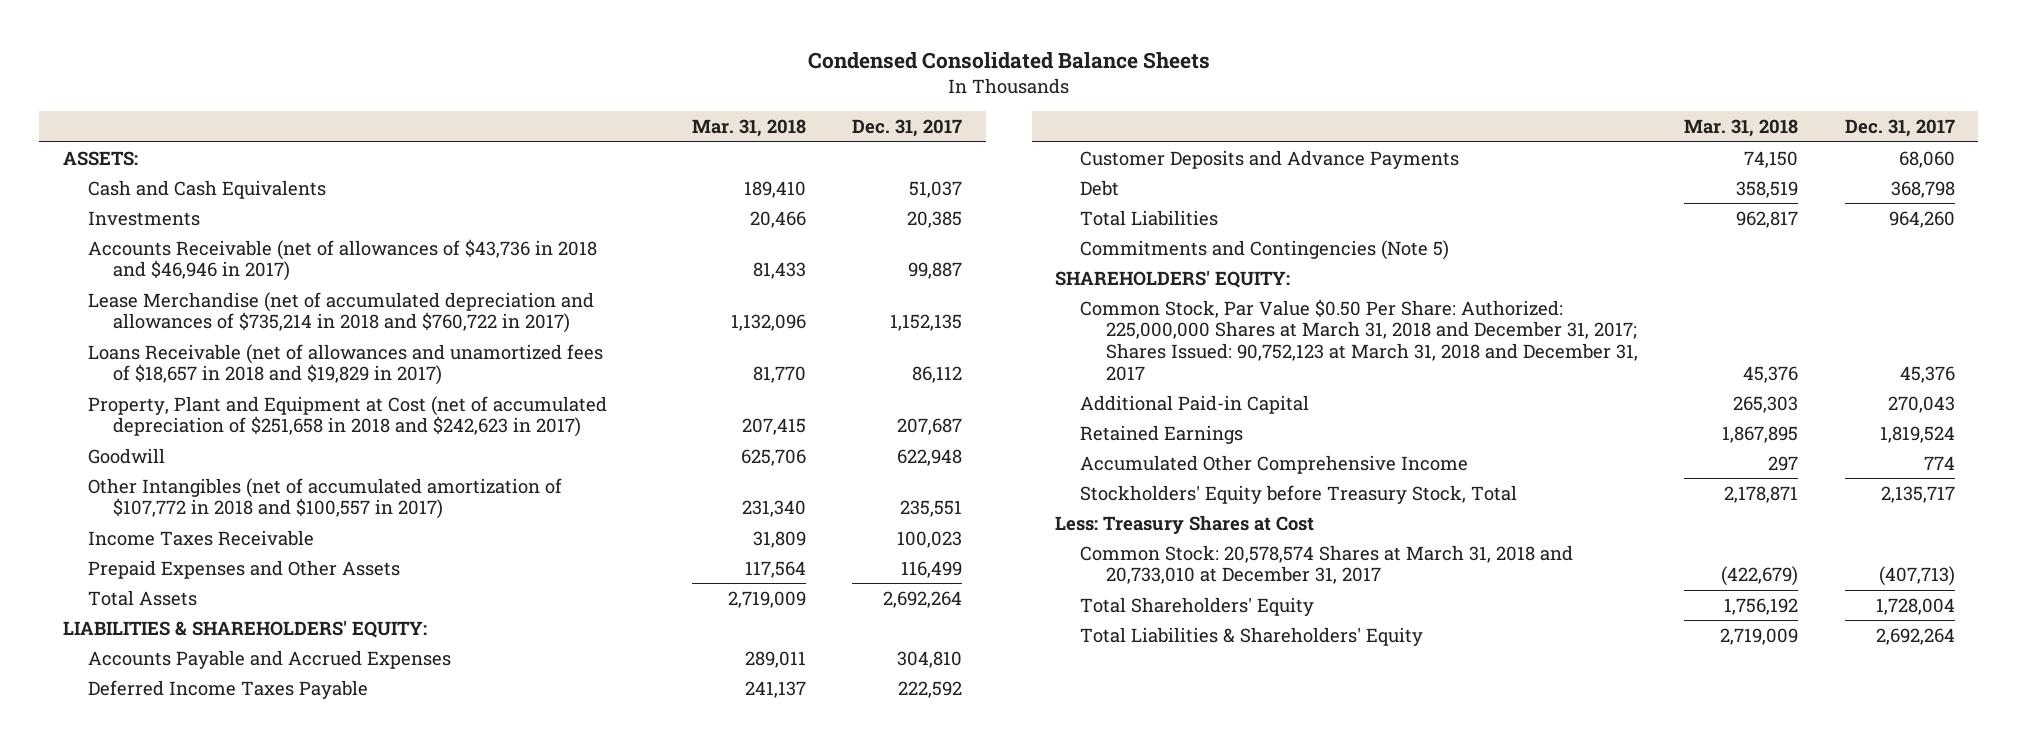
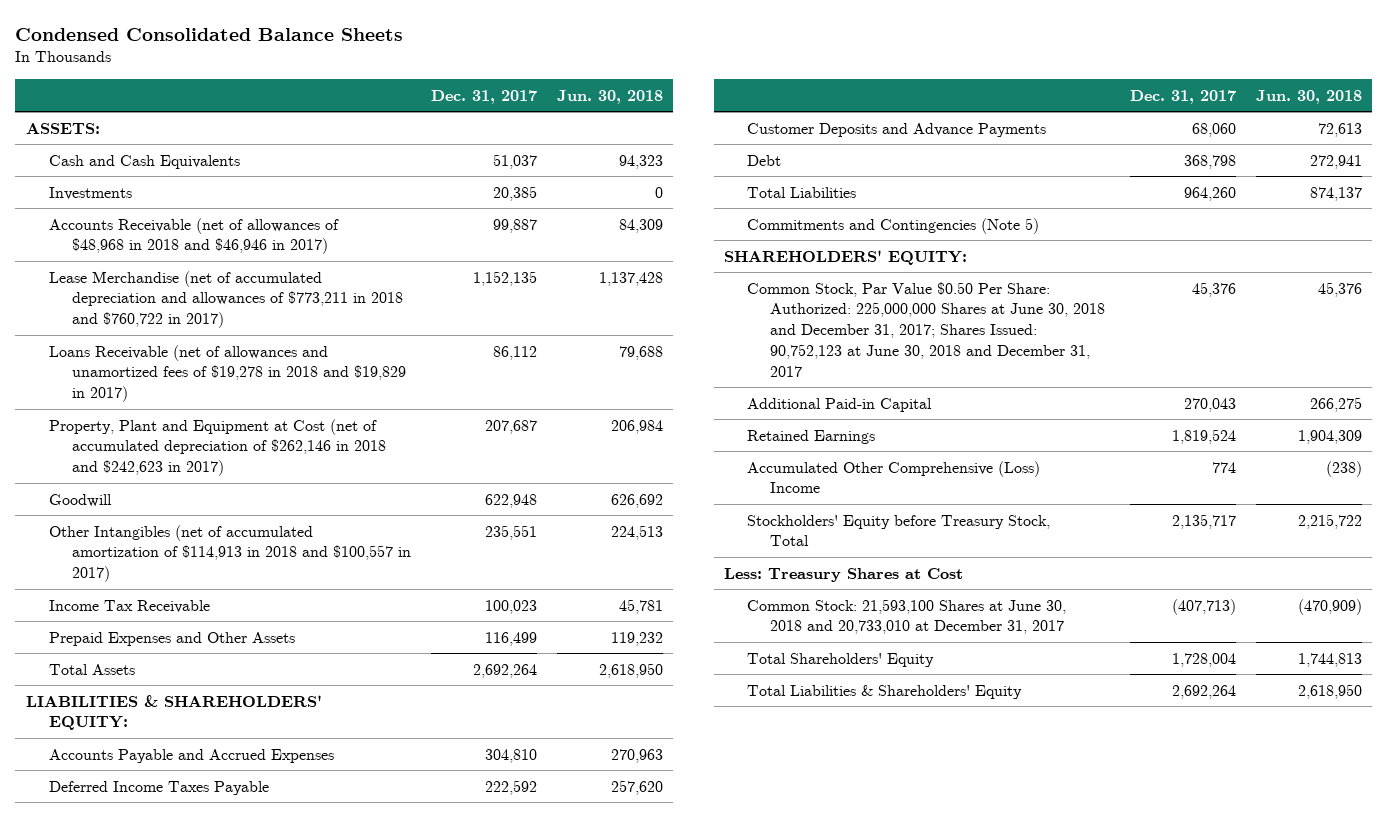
- | Mar. 31, 2018 | Dec. 31, 2017
+ | Dec. 31, 2017 | Jun. 30, 2018
- Accounts Receivable (net of allowances of $43,736 in 2018 and $46,946 in 2017) | 81,433 | 99,887
- Lease Merchandise (net of accumulated depreciation and allowances of $735,214 in 2018 and $760,722 in 2017) | 1,132,096 | 1,152,135
- Loans Receivable (net of allowances and unamortized fees of $18,657 in 2018 and $19,829 in 2017) | 81,770 | 86,112
- Property, Plant and Equipment at Cost (net of accumulated depreciation of $251,658 in 2018 and $242,623 in 2017) | 207,415 | 207,687
+ Accounts Receivable (net of allowances of $48,968 in 2018 and $46,946 in 2017) | 99,887 | 84,309
+ Lease Merchandise (net of accumulated depreciation and allowances of $773,211 in 2018 and $760,722 in 2017) | 1,152,135 | 1,137,428
+ Loans Receivable (net of allowances and unamortized fees of $19,278 in 2018 and $19,829 in 2017) | 86,112 | 79,688
+ Property, Plant and Equipment at Cost (net of accumulated depreciation of $262,146 in 2018 and $242,623 in 2017) | 207,687 | 206,984
- Other Intangibles (net of accumulated amortization of $107,772 in 2018 and $100,557 in 2017) | 231,340 | 235,551
- Income Taxes Receivable | 31,809 | 100,023
+ Other Intangibles (net of accumulated amortization of $114,913 in 2018 and $100,557 in 2017) | 235,551 | 224,513
+ Income Tax Receivable | 100,023 | 45,781
- Common Stock, Par Value $0.50 Per Share: Authorized: 225,000,000 Shares at March 31, 2018 and December 31, 2017; Shares Issued: 90,752,123 at March 31, 2018 and December 31, 2017 | 45,376 | 45,376
+ Common Stock, Par Value $0.50 Per Share: Authorized: 225,000,000 Shares at June 30, 2018 and December 31, 2017; Shares Issued: 90,752,123 at June 30, 2018 and December 31, 2017 | 45,376 | 45,376
- Accumulated Other Comprehensive Income | 297 | 774
+ Accumulated Other Comprehensive (Loss) Income | 774 | (238)
- Common Stock: 20,578,574 Shares at March 31, 2018 and 20,733,010 at December 31, 2017 | (422,679) | (407,713)
+ Common Stock: 21,593,100 Shares at June 30, 2018 and 20,733,010 at December 31, 2017 | (407,713) | (470,909)

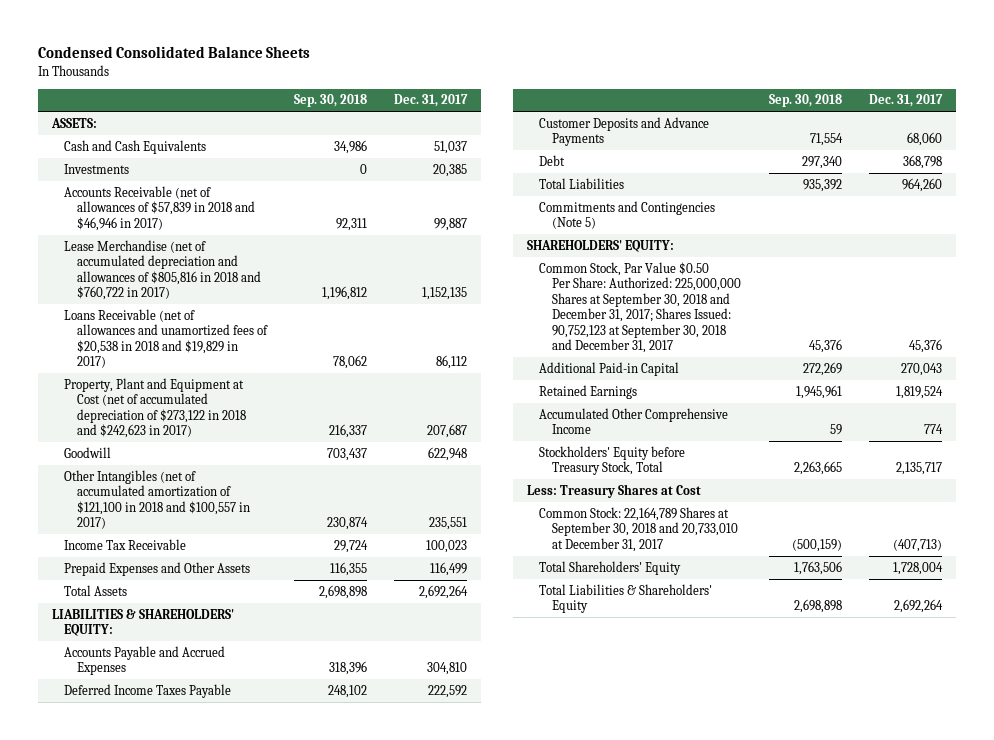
- | Dec. 31, 2017 | Jun. 30, 2018
+ | Sep. 30, 2018 | Dec. 31, 2017
- Accounts Receivable (net of allowances of $48,968 in 2018 and $46,946 in 2017) | 99,887 | 84,309
- Lease Merchandise (net of accumulated depreciation and allowances of $773,211 in 2018 and $760,722 in 2017) | 1,152,135 | 1,137,428
- Loans Receivable (net of allowances and unamortized fees of $19,278 in 2018 and $19,829 in 2017) | 86,112 | 79,688
- Property, Plant and Equipment at Cost (net of accumulated depreciation of $262,146 in 2018 and $242,623 in 2017) | 207,687 | 206,984
+ Accounts Receivable (net of allowances of $57,839 in 2018 and $46,946 in 2017) | 92,311 | 99,887
+ Lease Merchandise (net of accumulated depreciation and allowances of $805,816 in 2018 and $760,722 in 2017) | 1,196,812 | 1,152,135
+ Loans Receivable (net of allowances and unamortized fees of $20,538 in 2018 and $19,829 in 2017) | 78,062 | 86,112
+ Property, Plant and Equipment at Cost (net of accumulated depreciation of $273,122 in 2018 and $242,623 in 2017) | 216,337 | 207,687
- Other Intangibles (net of accumulated amortization of $114,913 in 2018 and $100,557 in 2017) | 235,551 | 224,513
+ Other Intangibles (net of accumulated amortization of $121,100 in 2018 and $100,557 in 2017) | 230,874 | 235,551
- Common Stock, Par Value $0.50 Per Share: Authorized: 225,000,000 Shares at June 30, 2018 and December 31, 2017; Shares Issued: 90,752,123 at June 30, 2018 and December 31, 2017 | 45,376 | 45,376
+ Common Stock, Par Value $0.50 Per Share: Authorized: 225,000,000 Shares at September 30, 2018 and December 31, 2017; Shares Issued: 90,752,123 at September 30, 2018 and December 31, 2017 | 45,376 | 45,376
- Accumulated Other Comprehensive (Loss) Income | 774 | (238)
+ Accumulated Other Comprehensive Income | 59 | 774
- Common Stock: 21,593,100 Shares at June 30, 2018 and 20,733,010 at December 31, 2017 | (407,713) | (470,909)
+ Common Stock: 22,164,789 Shares at September 30, 2018 and 20,733,010 at December 31, 2017 | (500,159) | (407,713)

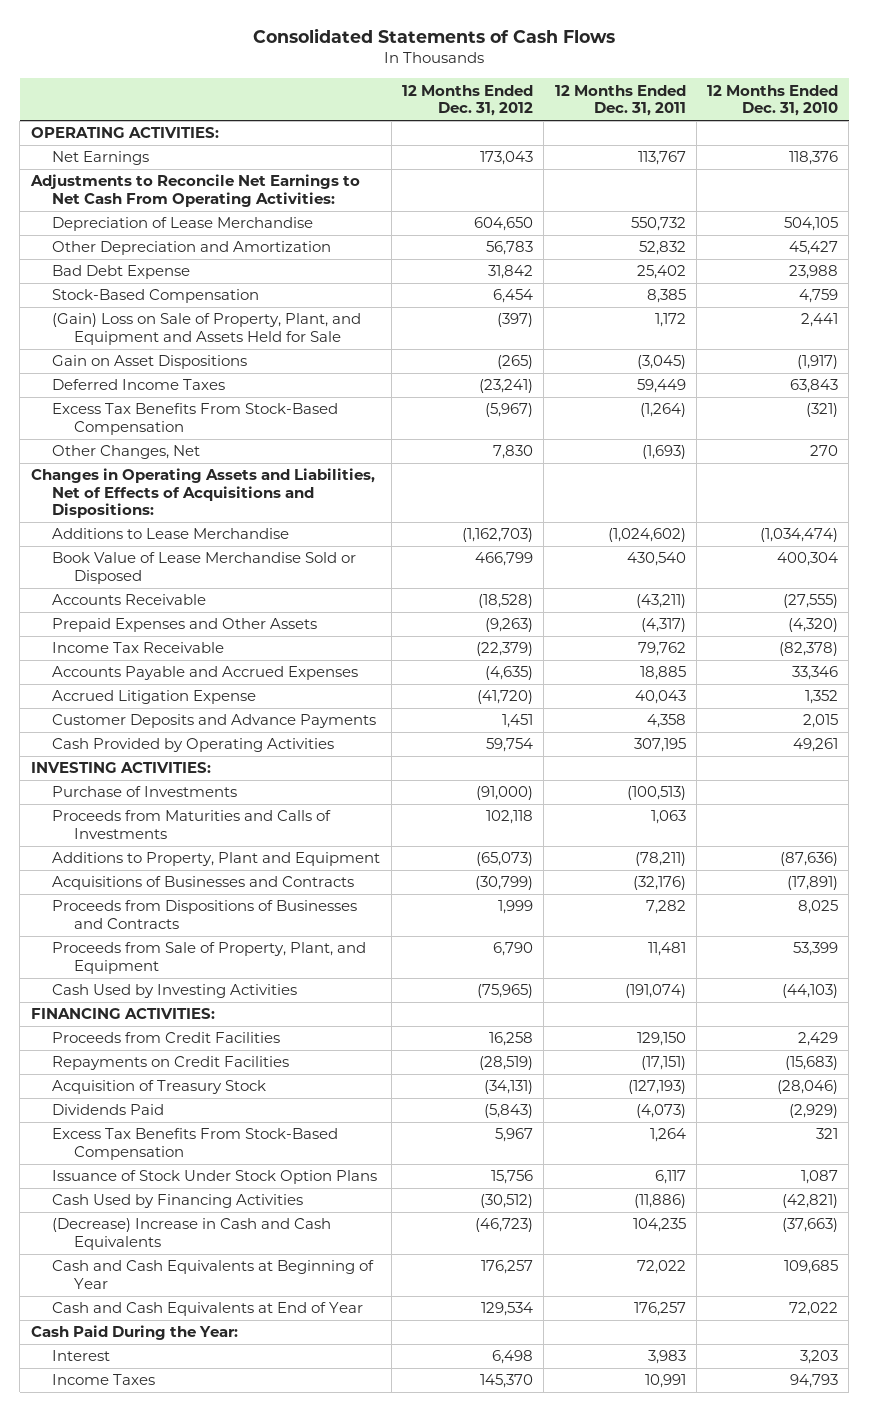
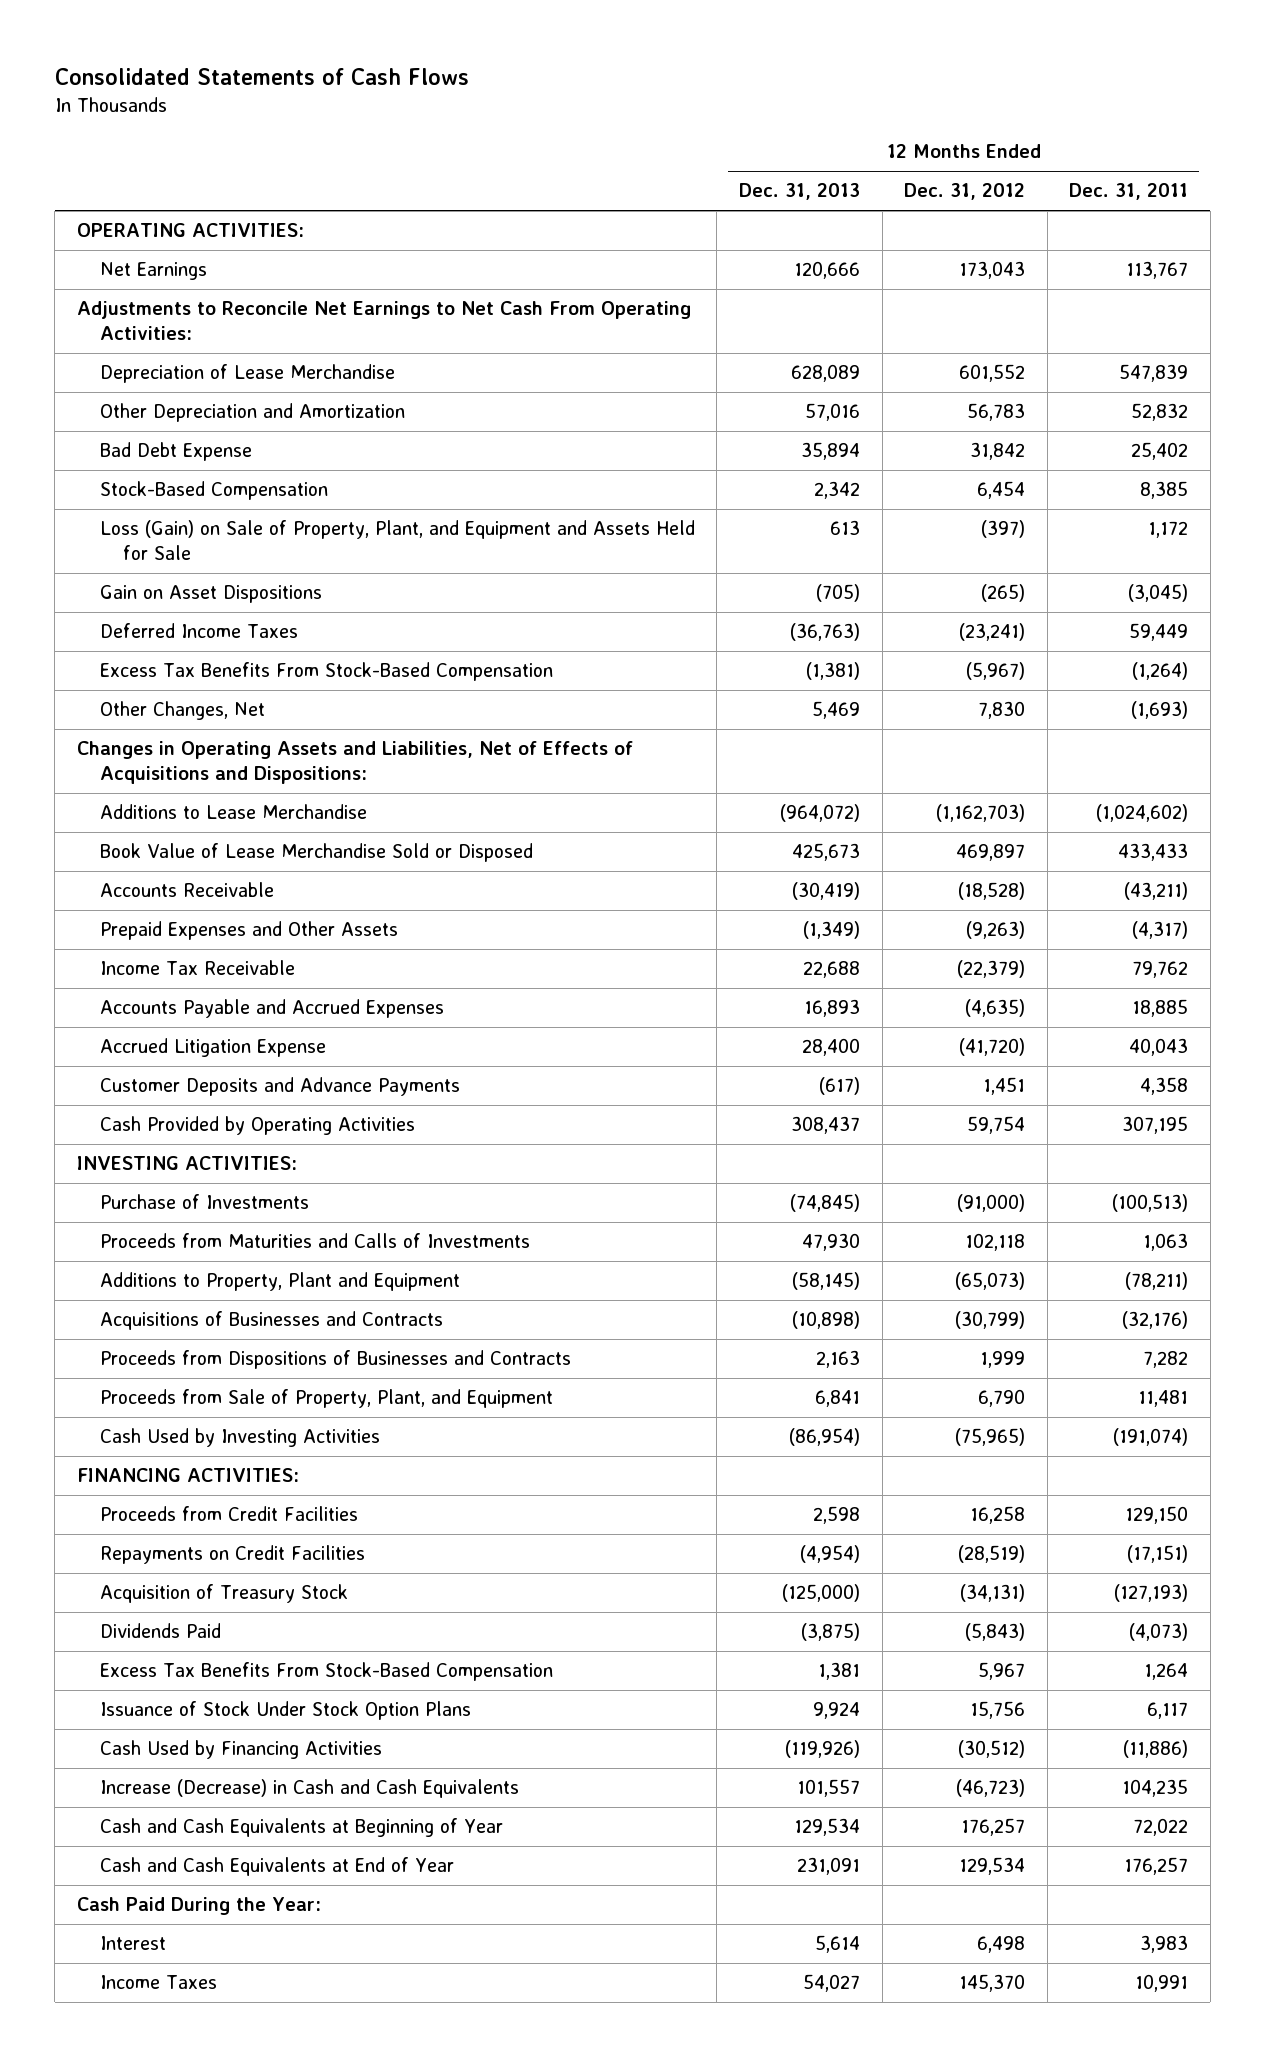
- | 12 Months Ended Dec. 31, 2012 | 12 Months Ended Dec. 31, 2011 | 12 Months Ended Dec. 31, 2010
+ | 12 Months Ended Dec. 31, 2013 | 12 Months Ended Dec. 31, 2012 | 12 Months Ended Dec. 31, 2011
- Depreciation of Lease Merchandise | 604,650 | 550,732 | 504,105
+ Depreciation of Lease Merchandise | 628,089 | 601,552 | 547,839
- (Gain) Loss on Sale of Property, Plant, and Equipment and Assets Held for Sale | (397) | 1,172 | 2,441
+ Loss (Gain) on Sale of Property, Plant, and Equipment and Assets Held for Sale | 613 | (397) | 1,172
- Book Value of Lease Merchandise Sold or Disposed | 466,799 | 430,540 | 400,304
+ Book Value of Lease Merchandise Sold or Disposed | 425,673 | 469,897 | 433,433
- (Decrease) Increase in Cash and Cash Equivalents | (46,723) | 104,235 | (37,663)
+ Increase (Decrease) in Cash and Cash Equivalents | 101,557 | (46,723) | 104,235

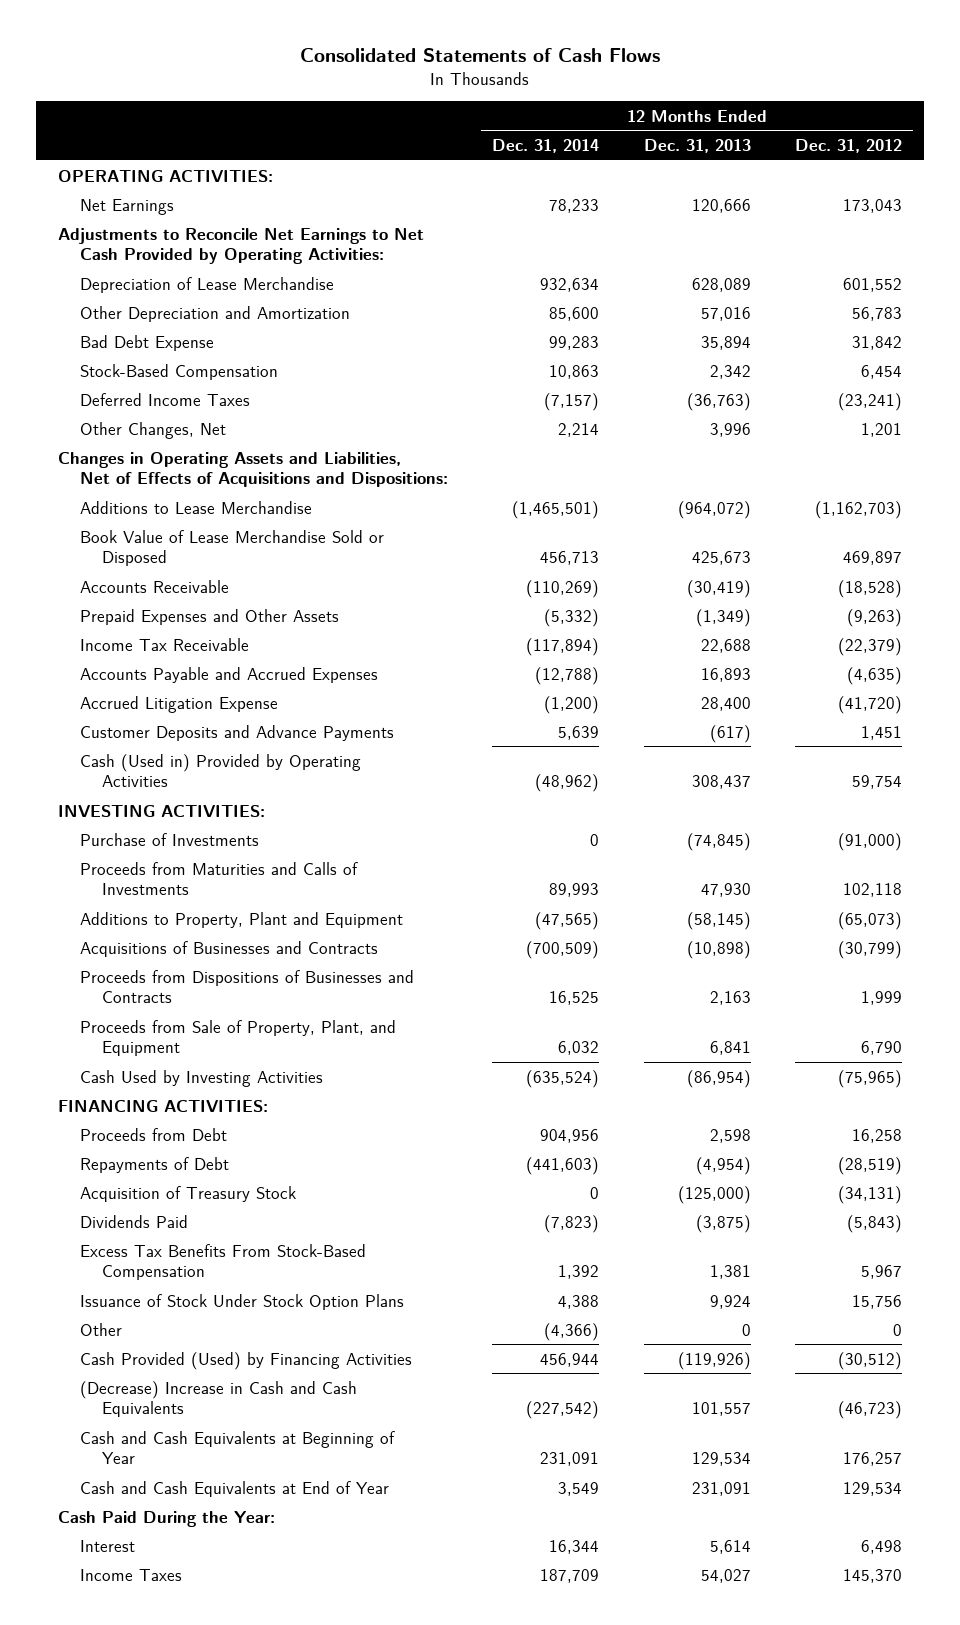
- | 12 Months Ended Dec. 31, 2013 | 12 Months Ended Dec. 31, 2012 | 12 Months Ended Dec. 31, 2011
+ | 12 Months Ended Dec. 31, 2014 | 12 Months Ended Dec. 31, 2013 | 12 Months Ended Dec. 31, 2012
- Adjustments to Reconcile Net Earnings to Net Cash From Operating Activities:
+ Adjustments to Reconcile Net Earnings to Net Cash Provided by Operating Activities:
- Loss (Gain) on Sale of Property, Plant, and Equipment and Assets Held for Sale | 613 | (397) | 1,172
- Gain on Asset Dispositions | (705) | (265) | (3,045)
- Excess Tax Benefits From Stock-Based Compensation | (1,381) | (5,967) | (1,264)
- Other Changes, Net | 5,469 | 7,830 | (1,693)
+ Other Changes, Net | 2,214 | 3,996 | 1,201
- Cash Provided by Operating Activities | 308,437 | 59,754 | 307,195
+ Cash (Used in) Provided by Operating Activities | (48,962) | 308,437 | 59,754
- Proceeds from Credit Facilities | 2,598 | 16,258 | 129,150
- Repayments on Credit Facilities | (4,954) | (28,519) | (17,151)
+ Proceeds from Debt | 904,956 | 2,598 | 16,258
+ Repayments of Debt | (441,603) | (4,954) | (28,519)
- Cash Used by Financing Activities | (119,926) | (30,512) | (11,886)
- Increase (Decrease) in Cash and Cash Equivalents | 101,557 | (46,723) | 104,235
+ Other | (4,366) | 0 | 0
+ Cash Provided (Used) by Financing Activities | 456,944 | (119,926) | (30,512)
+ (Decrease) Increase in Cash and Cash Equivalents | (227,542) | 101,557 | (46,723)

